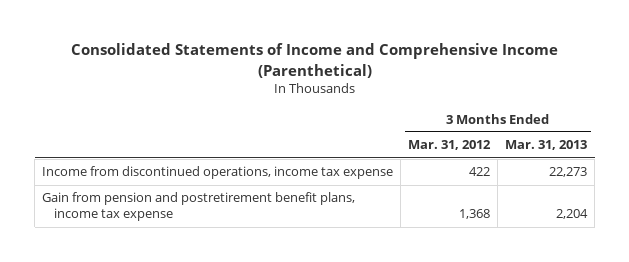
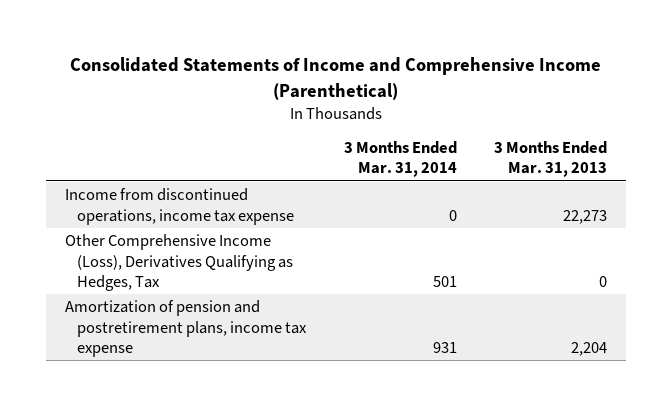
- | 3 Months Ended Mar. 31, 2012 | 3 Months Ended Mar. 31, 2013
+ | 3 Months Ended Mar. 31, 2014 | 3 Months Ended Mar. 31, 2013
- Gain from pension and postretirement benefit plans, income tax expense | 1,368 | 2,204
+ Other Comprehensive Income (Loss), Derivatives Qualifying as Hedges, Tax | 501 | 0
+ Amortization of pension and postretirement plans, income tax expense | 931 | 2,204

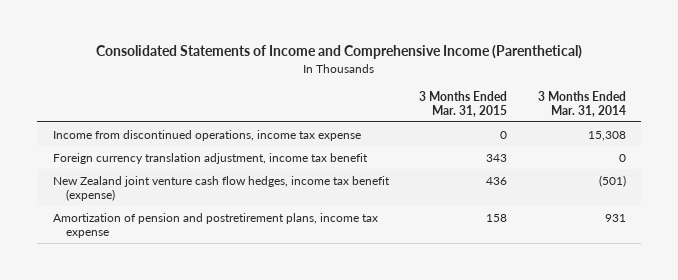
- | 3 Months Ended Mar. 31, 2014 | 3 Months Ended Mar. 31, 2013
+ | 3 Months Ended Mar. 31, 2015 | 3 Months Ended Mar. 31, 2014
- Income from discontinued operations, income tax expense | 0 | 22,273
- Other Comprehensive Income (Loss), Derivatives Qualifying as Hedges, Tax | 501 | 0
+ Income from discontinued operations, income tax expense | 0 | 15,308
+ Foreign currency translation adjustment, income tax benefit | 343 | 0
+ New Zealand joint venture cash flow hedges, income tax benefit (expense) | 436 | (501)

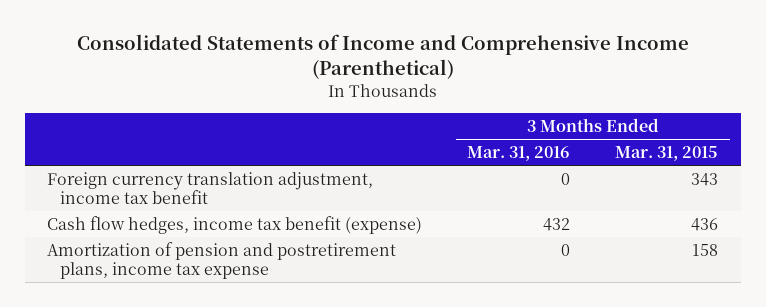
- | 3 Months Ended Mar. 31, 2015 | 3 Months Ended Mar. 31, 2014
+ | 3 Months Ended Mar. 31, 2016 | 3 Months Ended Mar. 31, 2015
- Income from discontinued operations, income tax expense | 0 | 15,308
- New Zealand joint venture cash flow hedges, income tax benefit (expense) | 436 | (501)
+ Cash flow hedges, income tax benefit (expense) | 432 | 436

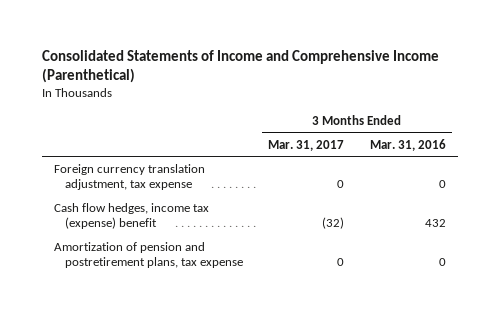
- | 3 Months Ended Mar. 31, 2016 | 3 Months Ended Mar. 31, 2015
+ | 3 Months Ended Mar. 31, 2017 | 3 Months Ended Mar. 31, 2016
- Foreign currency translation adjustment, income tax benefit | 0 | 343
- Cash flow hedges, income tax benefit (expense) | 432 | 436
- Amortization of pension and postretirement plans, income tax expense | 0 | 158
+ Foreign currency translation adjustment, tax expense | 0 | 0
+ Cash flow hedges, income tax (expense) benefit | (32) | 432
+ Amortization of pension and postretirement plans, tax expense | 0 | 0

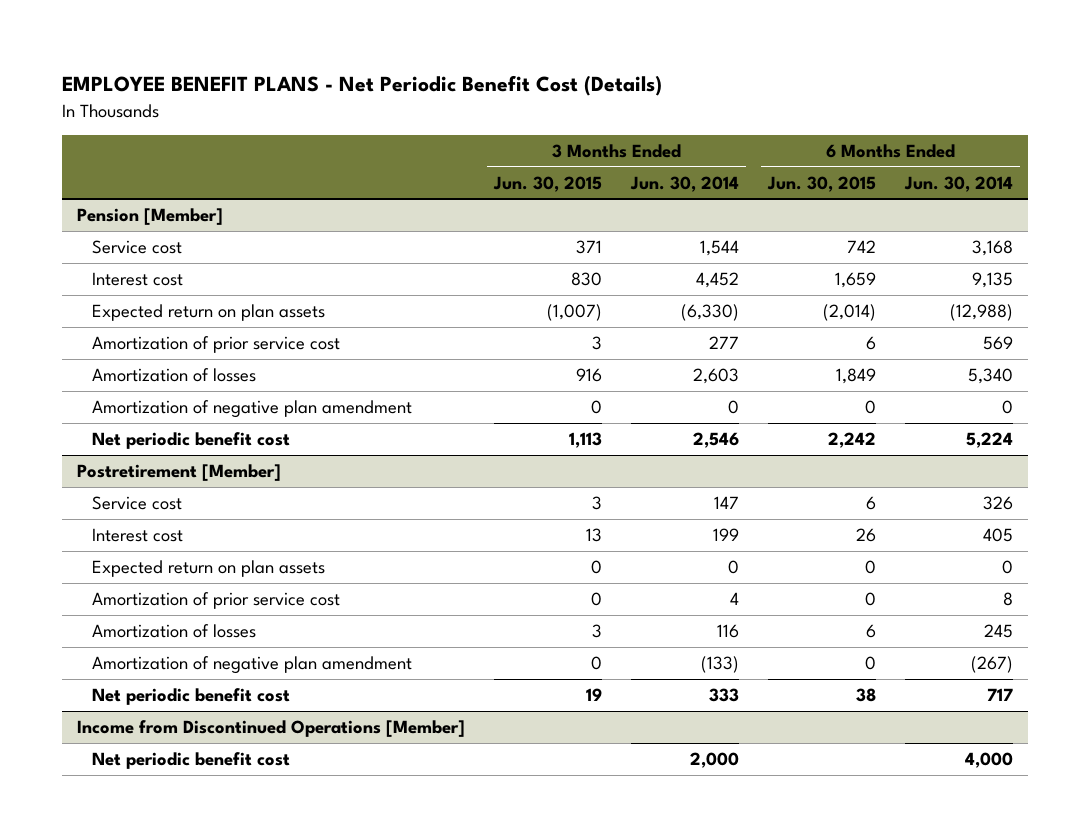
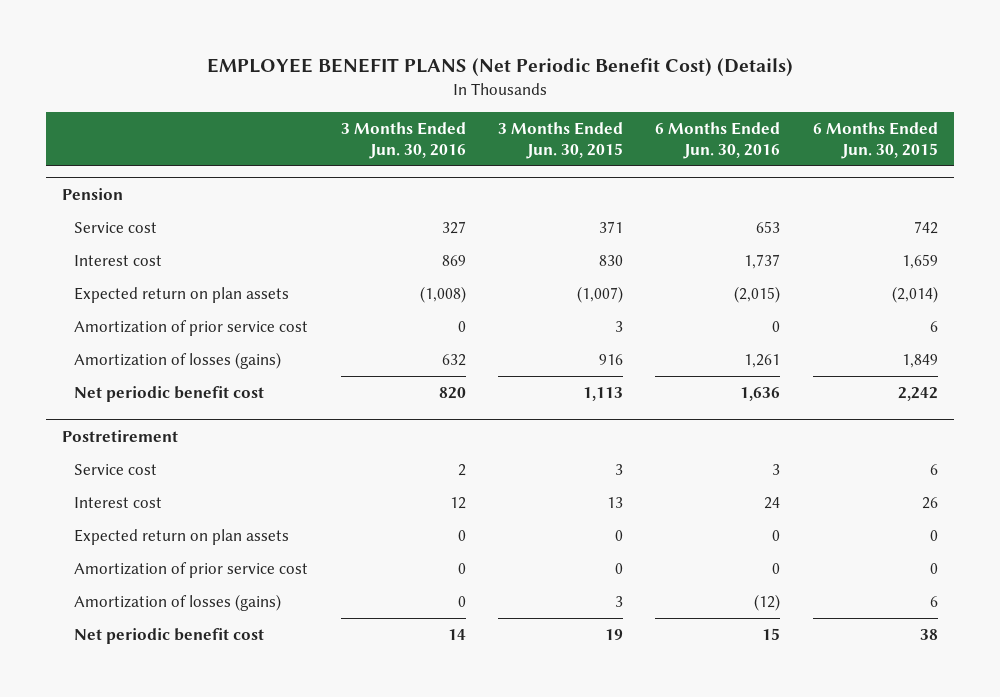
- EMPLOYEE BENEFIT PLANS - Net Periodic Benefit Cost (Details)
+ EMPLOYEE BENEFIT PLANS (Net Periodic Benefit Cost) (Details)
- | 3 Months Ended Jun. 30, 2015 | 3 Months Ended Jun. 30, 2014 | 6 Months Ended Jun. 30, 2015 | 6 Months Ended Jun. 30, 2014
+ | 3 Months Ended Jun. 30, 2016 | 3 Months Ended Jun. 30, 2015 | 6 Months Ended Jun. 30, 2016 | 6 Months Ended Jun. 30, 2015
- Pension [Member]
+ Pension
- Amortization of losses | 916 | 2,603 | 1,849 | 5,340
- Amortization of negative plan amendment | 0 | 0 | 0 | 0
+ Amortization of losses (gains) | 632 | 916 | 1,261 | 1,849
- Postretirement [Member]
+ Postretirement
- Amortization of losses | 3 | 116 | 6 | 245
- Amortization of negative plan amendment | 0 | (133) | 0 | (267)
+ Amortization of losses (gains) | 0 | 3 | (12) | 6
- Income from Discontinued Operations [Member]
- Net periodic benefit cost | | 2,000 | | 4,000

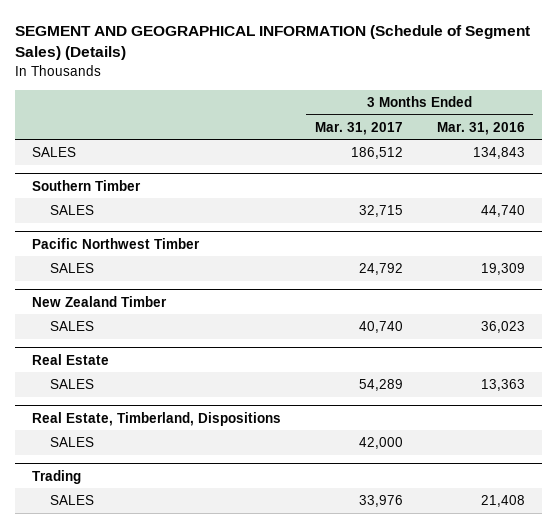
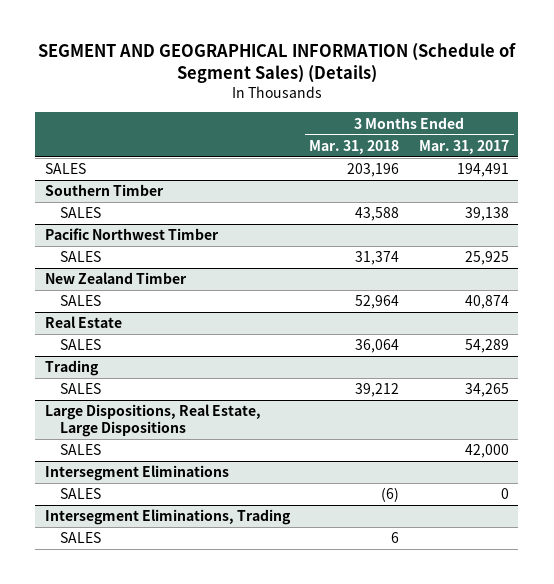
- | 3 Months Ended Mar. 31, 2017 | 3 Months Ended Mar. 31, 2016
+ | 3 Months Ended Mar. 31, 2018 | 3 Months Ended Mar. 31, 2017
- SALES | 186,512 | 134,843
+ SALES | 203,196 | 194,491
@ Southern Timber
- SALES | 32,715 | 44,740
+ SALES | 43,588 | 39,138
@ Pacific Northwest Timber
- SALES | 24,792 | 19,309
+ SALES | 31,374 | 25,925
@ New Zealand Timber
- SALES | 40,740 | 36,023
+ SALES | 52,964 | 40,874
- Real Estate, Timberland, Dispositions
- SALES | 42,000 |
@ Trading
- SALES | 33,976 | 21,408
+ SALES | 39,212 | 34,265
+ Large Dispositions, Real Estate, Large Dispositions
+ SALES | | 42,000
+ Intersegment Eliminations
+ SALES | (6) | 0
+ Intersegment Eliminations, Trading
+ SALES | 6 |

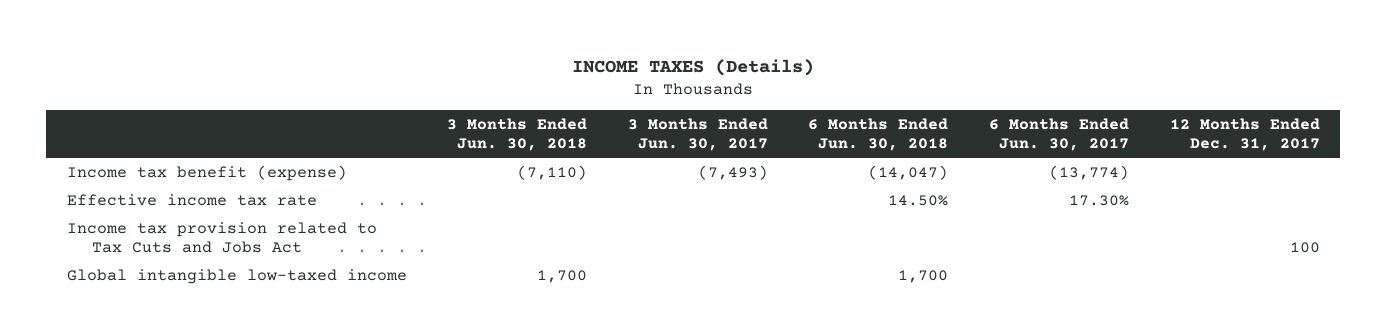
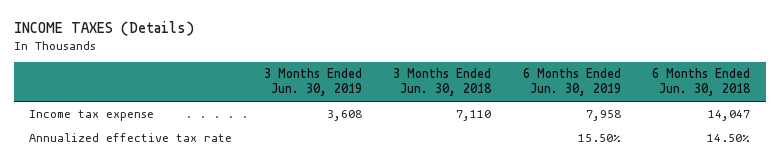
- | 3 Months Ended Jun. 30, 2018 | 3 Months Ended Jun. 30, 2017 | 6 Months Ended Jun. 30, 2018 | 6 Months Ended Jun. 30, 2017 | 12 Months Ended Dec. 31, 2017
+ | 3 Months Ended Jun. 30, 2019 | 3 Months Ended Jun. 30, 2018 | 6 Months Ended Jun. 30, 2019 | 6 Months Ended Jun. 30, 2018
- Income tax benefit (expense) | (7,110) | (7,493) | (14,047) | (13,774) |
- Effective income tax rate | | | 14.50% | 17.30% |
- Income tax provision related to Tax Cuts and Jobs Act | | | | | 100
- Global intangible low-taxed income | 1,700 | | 1,700 | |
+ Income tax expense | 3,608 | 7,110 | 7,958 | 14,047
+ Annualized effective tax rate | | | 15.50% | 14.50%

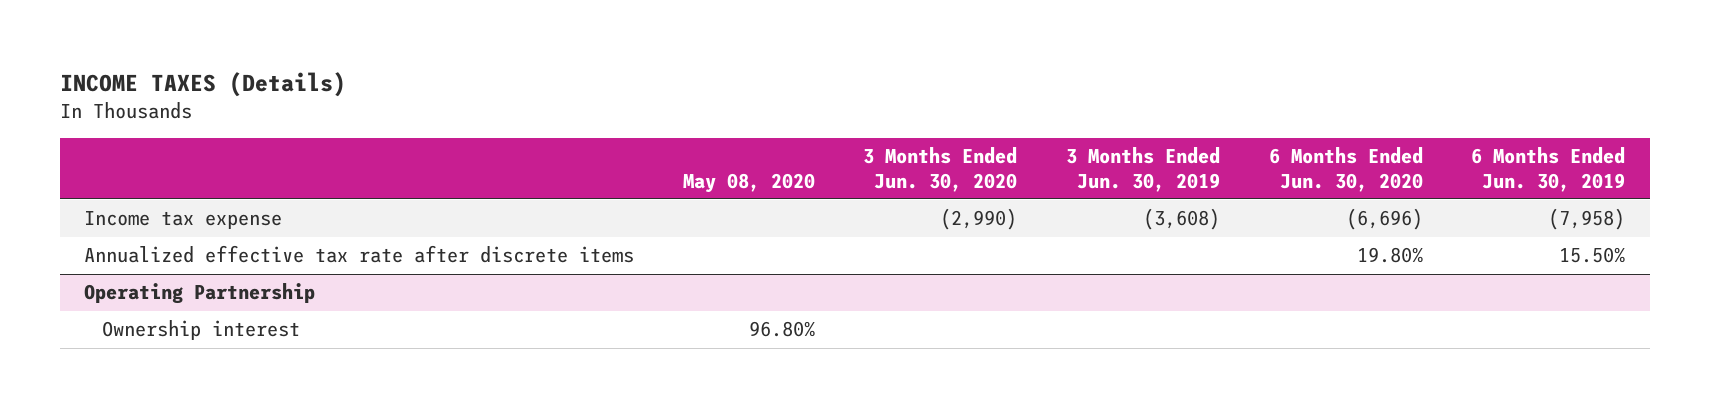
- | 3 Months Ended Jun. 30, 2019 | 3 Months Ended Jun. 30, 2018 | 6 Months Ended Jun. 30, 2019 | 6 Months Ended Jun. 30, 2018
+ | May 08, 2020 | 3 Months Ended Jun. 30, 2020 | 3 Months Ended Jun. 30, 2019 | 6 Months Ended Jun. 30, 2020 | 6 Months Ended Jun. 30, 2019
- Income tax expense | 3,608 | 7,110 | 7,958 | 14,047
- Annualized effective tax rate | | | 15.50% | 14.50%
+ Income tax expense | | (2,990) | (3,608) | (6,696) | (7,958)
+ Annualized effective tax rate after discrete items | | | | 19.80% | 15.50%
+ Operating Partnership
+ Ownership interest | 96.80% | | | |

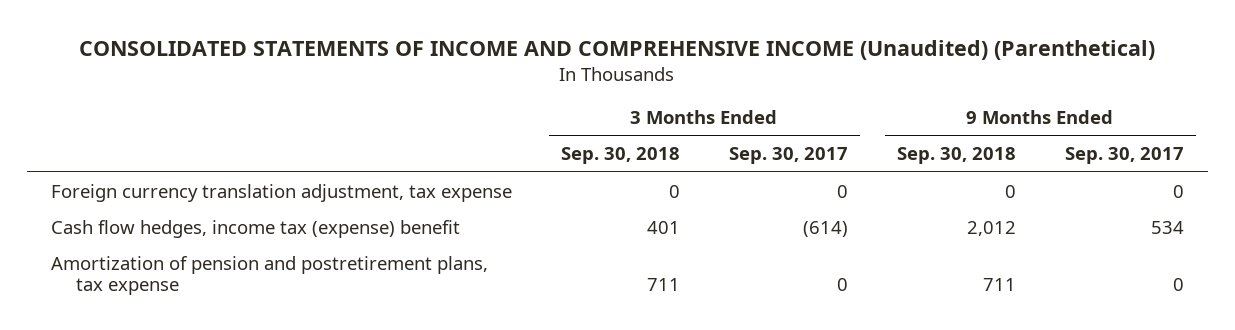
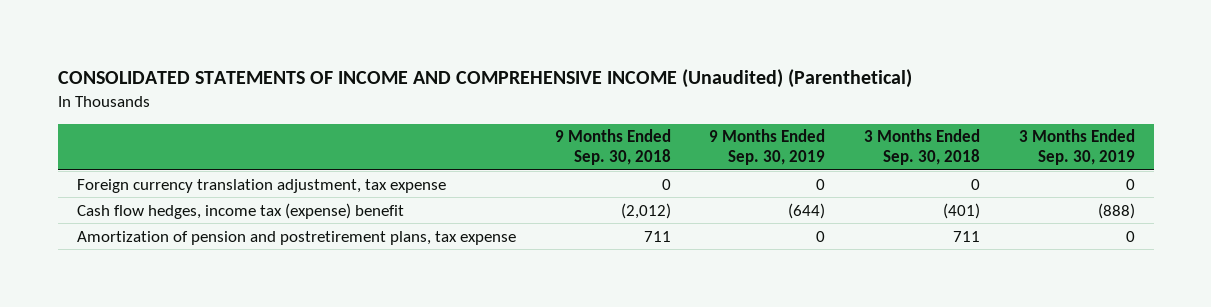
- | 3 Months Ended Sep. 30, 2018 | 3 Months Ended Sep. 30, 2017 | 9 Months Ended Sep. 30, 2018 | 9 Months Ended Sep. 30, 2017
+ | 9 Months Ended Sep. 30, 2018 | 9 Months Ended Sep. 30, 2019 | 3 Months Ended Sep. 30, 2018 | 3 Months Ended Sep. 30, 2019
- Cash flow hedges, income tax (expense) benefit | 401 | (614) | 2,012 | 534
+ Cash flow hedges, income tax (expense) benefit | (2,012) | (644) | (401) | (888)

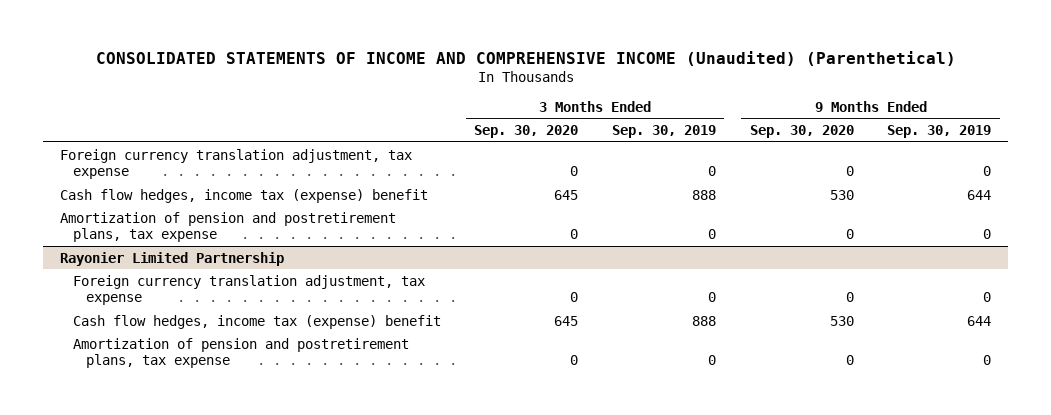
- | 9 Months Ended Sep. 30, 2018 | 9 Months Ended Sep. 30, 2019 | 3 Months Ended Sep. 30, 2018 | 3 Months Ended Sep. 30, 2019
+ | 3 Months Ended Sep. 30, 2020 | 3 Months Ended Sep. 30, 2019 | 9 Months Ended Sep. 30, 2020 | 9 Months Ended Sep. 30, 2019
- Cash flow hedges, income tax (expense) benefit | (2,012) | (644) | (401) | (888)
+ Cash flow hedges, income tax (expense) benefit | 645 | 888 | 530 | 644
+ Rayonier Limited Partnership
+ Foreign currency translation adjustment, tax expense | 0 | 0 | 0 | 0
+ Cash flow hedges, income tax (expense) benefit | 645 | 888 | 530 | 644
+ Amortization of pension and postretirement plans, tax expense | 0 | 0 | 0 | 0

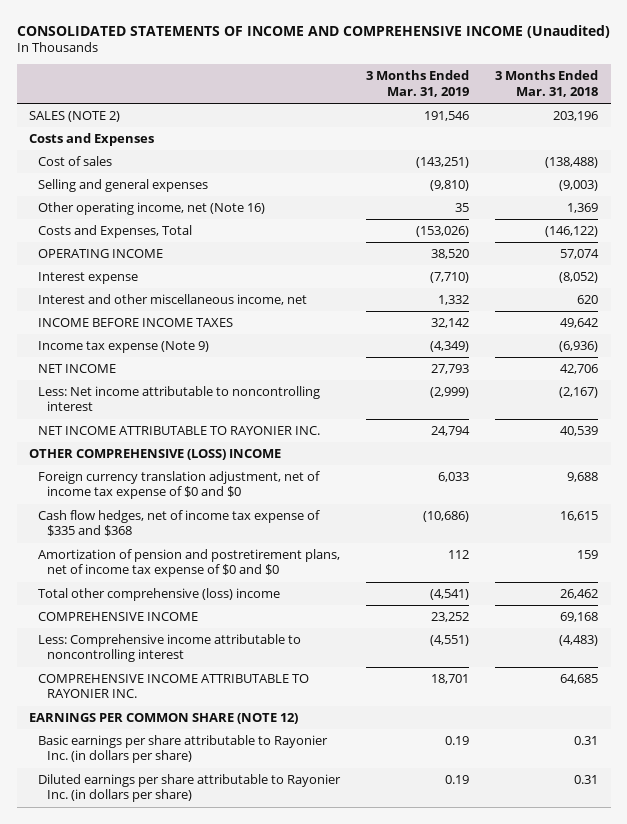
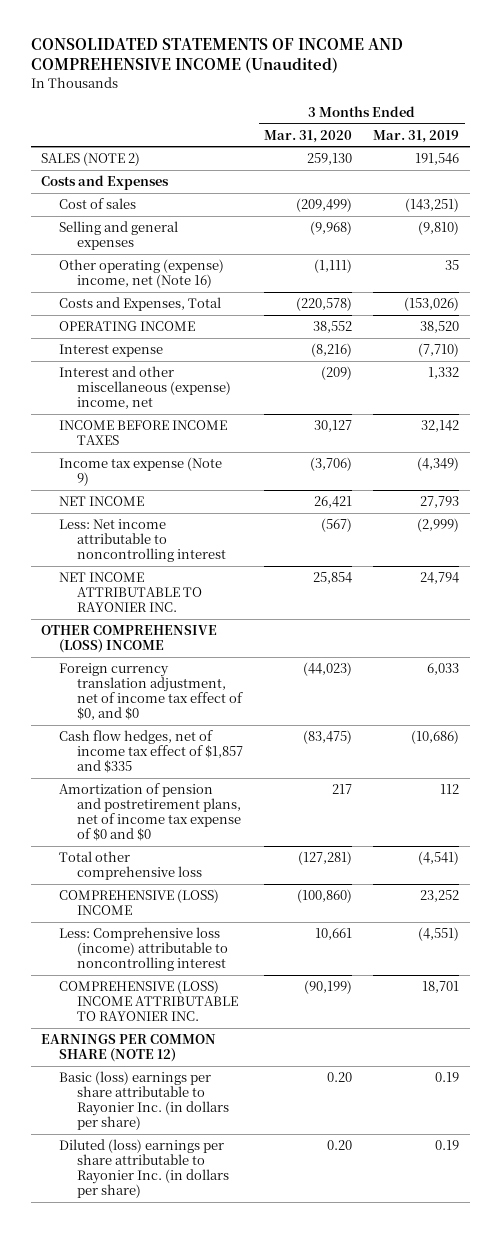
- | 3 Months Ended Mar. 31, 2019 | 3 Months Ended Mar. 31, 2018
+ | 3 Months Ended Mar. 31, 2020 | 3 Months Ended Mar. 31, 2019
- Other operating income, net (Note 16) | 35 | 1,369
+ Other operating (expense) income, net (Note 16) | (1,111) | 35
- Interest and other miscellaneous income, net | 1,332 | 620
+ Interest and other miscellaneous (expense) income, net | (209) | 1,332
- Foreign currency translation adjustment, net of income tax expense of $0 and $0 | 6,033 | 9,688
- Cash flow hedges, net of income tax expense of $335 and $368 | (10,686) | 16,615
+ Foreign currency translation adjustment, net of income tax effect of $0, and $0 | (44,023) | 6,033
+ Cash flow hedges, net of income tax effect of $1,857 and $335 | (83,475) | (10,686)
- Total other comprehensive (loss) income | (4,541) | 26,462
- COMPREHENSIVE INCOME | 23,252 | 69,168
- Less: Comprehensive income attributable to noncontrolling interest | (4,551) | (4,483)
- COMPREHENSIVE INCOME ATTRIBUTABLE TO RAYONIER INC. | 18,701 | 64,685
+ Total other comprehensive loss | (127,281) | (4,541)
+ COMPREHENSIVE (LOSS) INCOME | (100,860) | 23,252
+ Less: Comprehensive loss (income) attributable to noncontrolling interest | 10,661 | (4,551)
+ COMPREHENSIVE (LOSS) INCOME ATTRIBUTABLE TO RAYONIER INC. | (90,199) | 18,701
- Basic earnings per share attributable to Rayonier Inc. (in dollars per share) | 0.19 | 0.31
- Diluted earnings per share attributable to Rayonier Inc. (in dollars per share) | 0.19 | 0.31
+ Basic (loss) earnings per share attributable to Rayonier Inc. (in dollars per share) | 0.20 | 0.19
+ Diluted (loss) earnings per share attributable to Rayonier Inc. (in dollars per share) | 0.20 | 0.19

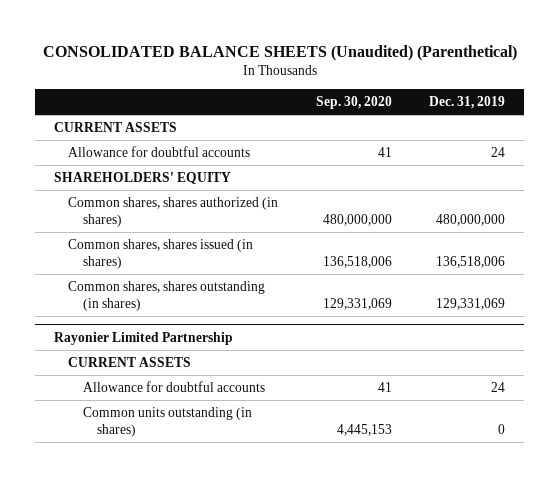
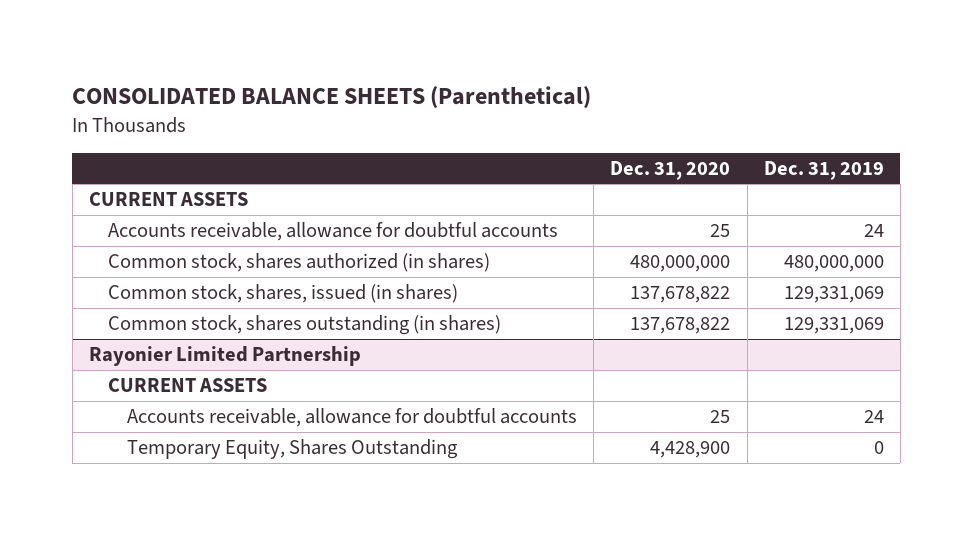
- CONSOLIDATED BALANCE SHEETS (Unaudited) (Parenthetical)
+ CONSOLIDATED BALANCE SHEETS (Parenthetical)
- | Sep. 30, 2020 | Dec. 31, 2019
+ | Dec. 31, 2020 | Dec. 31, 2019
- Allowance for doubtful accounts | 41 | 24
- SHAREHOLDERS' EQUITY
- Common shares, shares authorized (in shares) | 480,000,000 | 480,000,000
- Common shares, shares issued (in shares) | 136,518,006 | 136,518,006
- Common shares, shares outstanding (in shares) | 129,331,069 | 129,331,069
+ Accounts receivable, allowance for doubtful accounts | 25 | 24
+ Common stock, shares authorized (in shares) | 480,000,000 | 480,000,000
+ Common stock, shares, issued (in shares) | 137,678,822 | 129,331,069
+ Common stock, shares outstanding (in shares) | 137,678,822 | 129,331,069
@ Rayonier Limited Partnership
- Allowance for doubtful accounts | 41 | 24
- Common units outstanding (in shares) | 4,445,153 | 0
+ Accounts receivable, allowance for doubtful accounts | 25 | 24
+ Temporary Equity, Shares Outstanding | 4,428,900 | 0

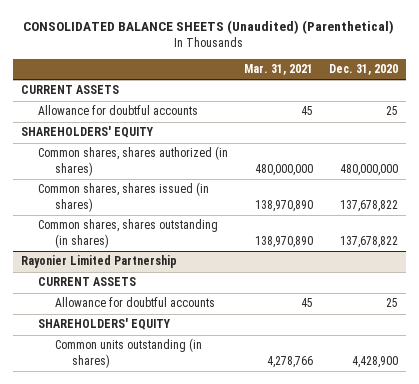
- CONSOLIDATED BALANCE SHEETS (Parenthetical)
+ CONSOLIDATED BALANCE SHEETS (Unaudited) (Parenthetical)
- | Dec. 31, 2020 | Dec. 31, 2019
+ | Mar. 31, 2021 | Dec. 31, 2020
- Accounts receivable, allowance for doubtful accounts | 25 | 24
- Common stock, shares authorized (in shares) | 480,000,000 | 480,000,000
- Common stock, shares, issued (in shares) | 137,678,822 | 129,331,069
- Common stock, shares outstanding (in shares) | 137,678,822 | 129,331,069
+ Allowance for doubtful accounts | 45 | 25
+ SHAREHOLDERS' EQUITY
+ Common shares, shares authorized (in shares) | 480,000,000 | 480,000,000
+ Common shares, shares issued (in shares) | 138,970,890 | 137,678,822
+ Common shares, shares outstanding (in shares) | 138,970,890 | 137,678,822
@ Rayonier Limited Partnership
- Accounts receivable, allowance for doubtful accounts | 25 | 24
- Temporary Equity, Shares Outstanding | 4,428,900 | 0
+ Allowance for doubtful accounts | 45 | 25
+ SHAREHOLDERS' EQUITY
+ Common units outstanding (in shares) | 4,278,766 | 4,428,900

